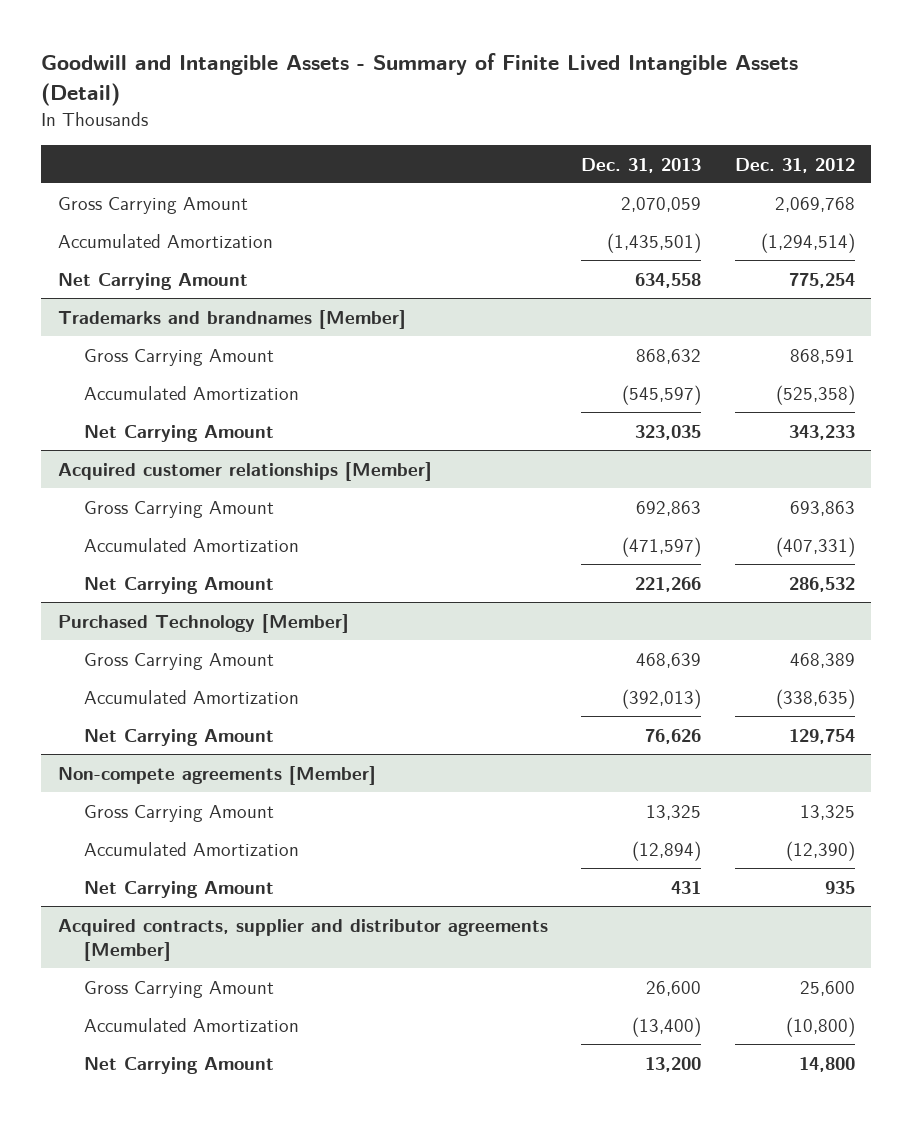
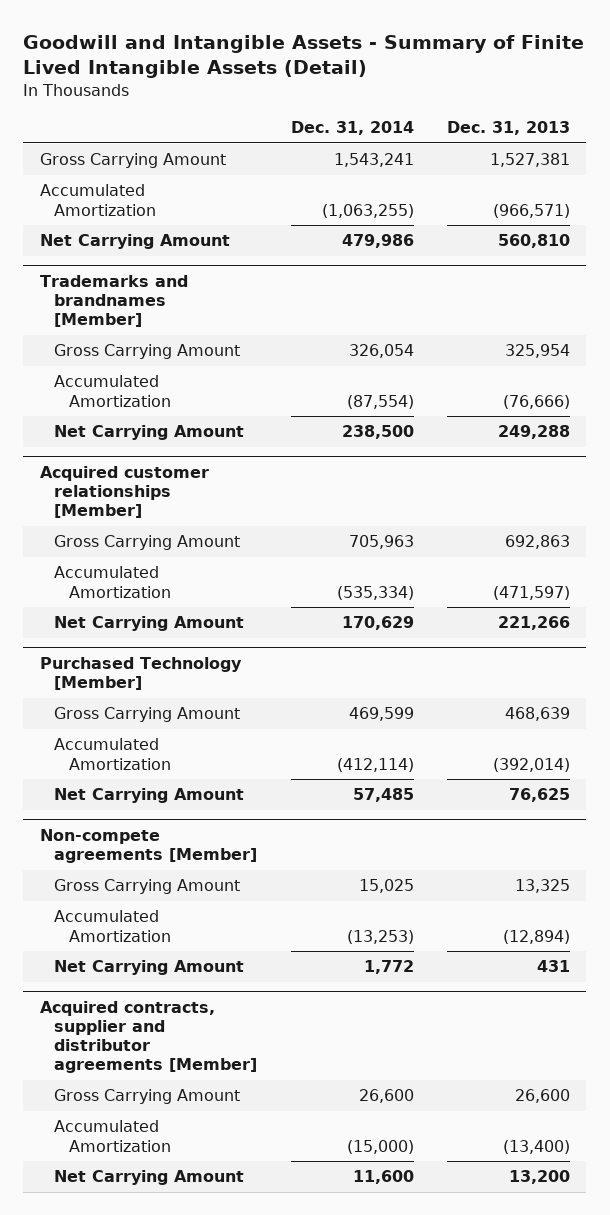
- | Dec. 31, 2013 | Dec. 31, 2012
+ | Dec. 31, 2014 | Dec. 31, 2013
- Gross Carrying Amount | 2,070,059 | 2,069,768
- Accumulated Amortization | (1,435,501) | (1,294,514)
- Net Carrying Amount | 634,558 | 775,254
+ Gross Carrying Amount | 1,543,241 | 1,527,381
+ Accumulated Amortization | (1,063,255) | (966,571)
+ Net Carrying Amount | 479,986 | 560,810
@ Trademarks and brandnames [Member]
- Gross Carrying Amount | 868,632 | 868,591
- Accumulated Amortization | (545,597) | (525,358)
- Net Carrying Amount | 323,035 | 343,233
+ Gross Carrying Amount | 326,054 | 325,954
+ Accumulated Amortization | (87,554) | (76,666)
+ Net Carrying Amount | 238,500 | 249,288
@ Purchased Technology [Member]
- Accumulated Amortization | (392,013) | (338,635)
- Net Carrying Amount | 76,626 | 129,754
+ Accumulated Amortization | (412,114) | (392,014)
+ Net Carrying Amount | 57,485 | 76,625

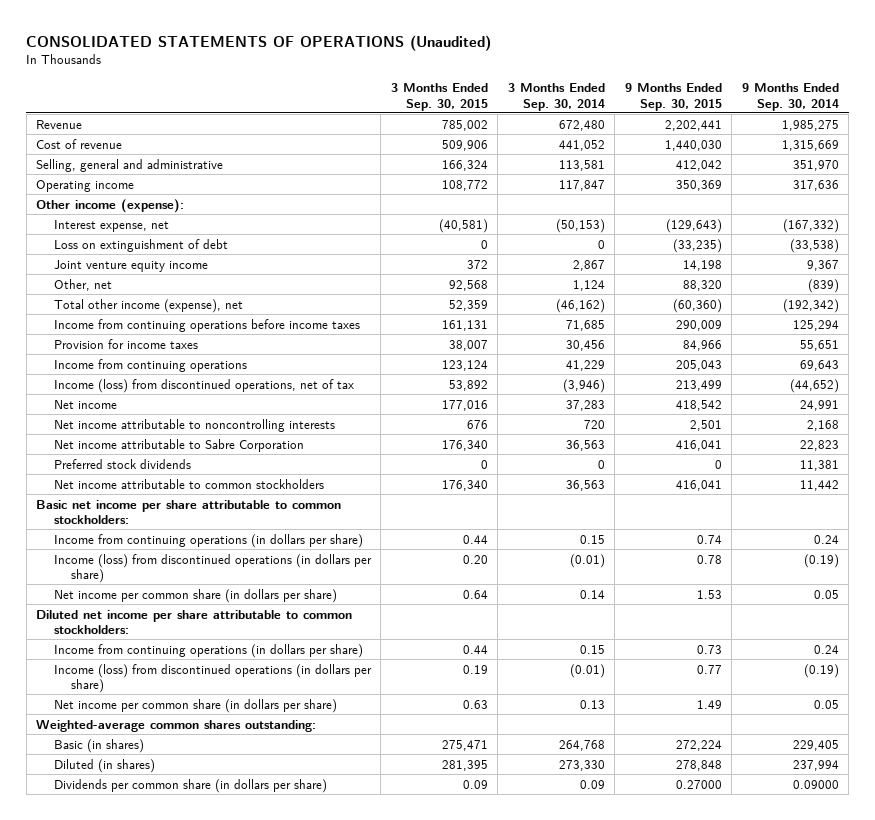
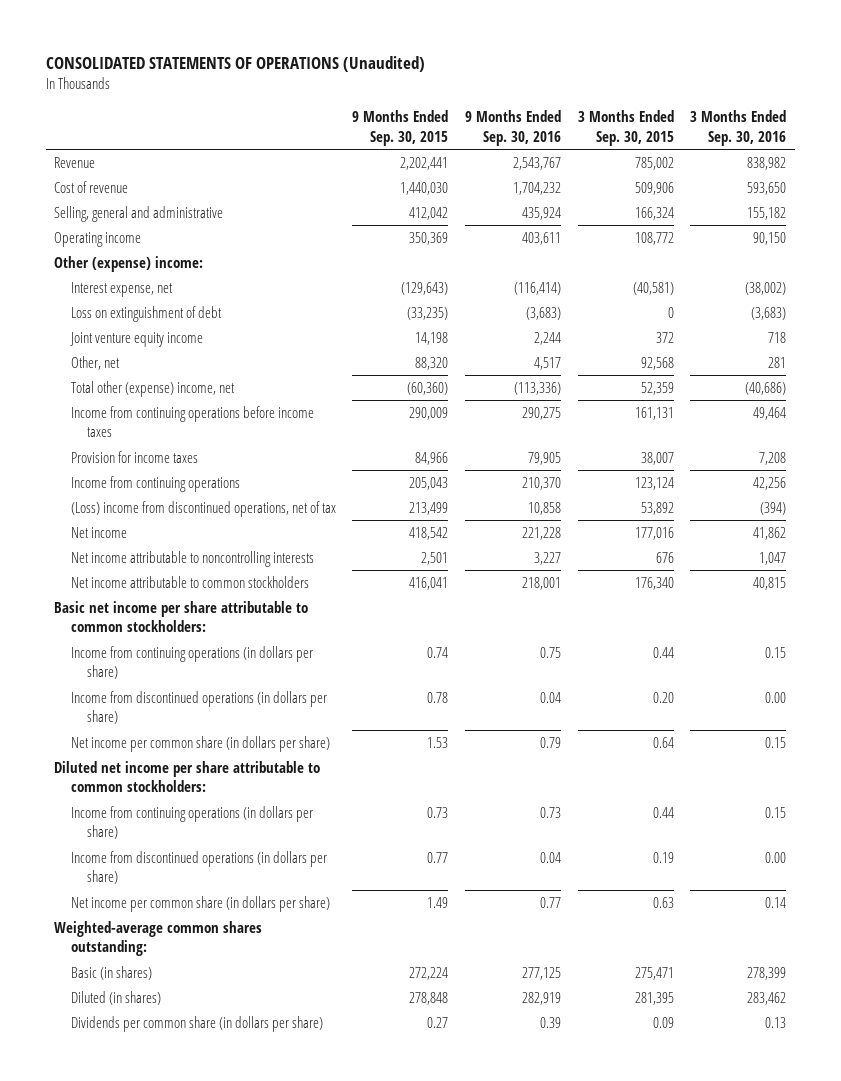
- | 3 Months Ended Sep. 30, 2015 | 3 Months Ended Sep. 30, 2014 | 9 Months Ended Sep. 30, 2015 | 9 Months Ended Sep. 30, 2014
+ | 9 Months Ended Sep. 30, 2015 | 9 Months Ended Sep. 30, 2016 | 3 Months Ended Sep. 30, 2015 | 3 Months Ended Sep. 30, 2016
- Other income (expense):
+ Other (expense) income:
- Total other income (expense), net | 52,359 | (46,162) | (60,360) | (192,342)
+ Total other (expense) income, net | (60,360) | (113,336) | 52,359 | (40,686)
- Income (loss) from discontinued operations, net of tax | 53,892 | (3,946) | 213,499 | (44,652)
+ (Loss) income from discontinued operations, net of tax | 213,499 | 10,858 | 53,892 | (394)
- Net income attributable to Sabre Corporation | 176,340 | 36,563 | 416,041 | 22,823
- Preferred stock dividends | 0 | 0 | 0 | 11,381
- Income (loss) from discontinued operations (in dollars per share) | 0.20 | (0.01) | 0.78 | (0.19)
+ Income from discontinued operations (in dollars per share) | 0.78 | 0.04 | 0.20 | 0.00
- Income (loss) from discontinued operations (in dollars per share) | 0.19 | (0.01) | 0.77 | (0.19)
+ Income from discontinued operations (in dollars per share) | 0.77 | 0.04 | 0.19 | 0.00
- Dividends per common share (in dollars per share) | 0.09 | 0.09 | 0.27000 | 0.09000
+ Dividends per common share (in dollars per share) | 0.27 | 0.39 | 0.09 | 0.13

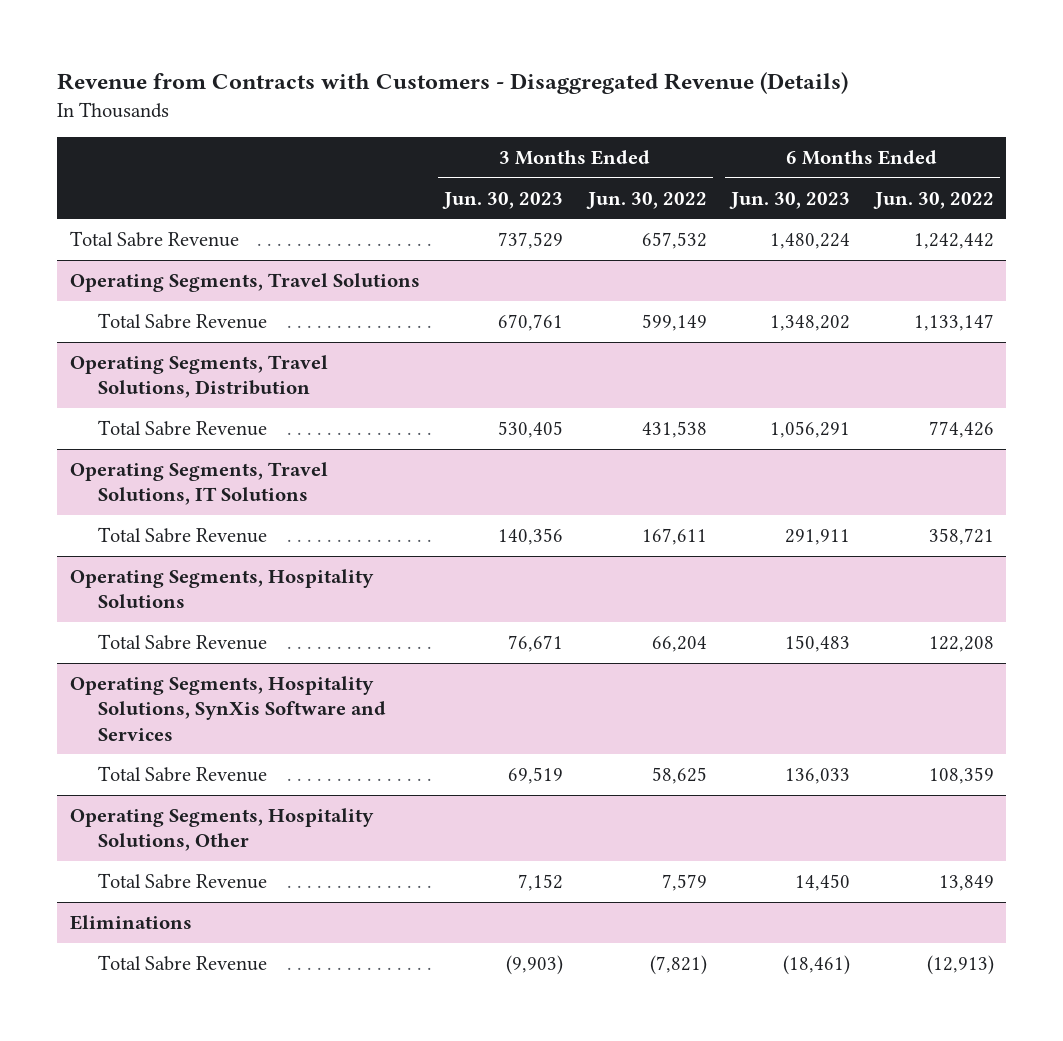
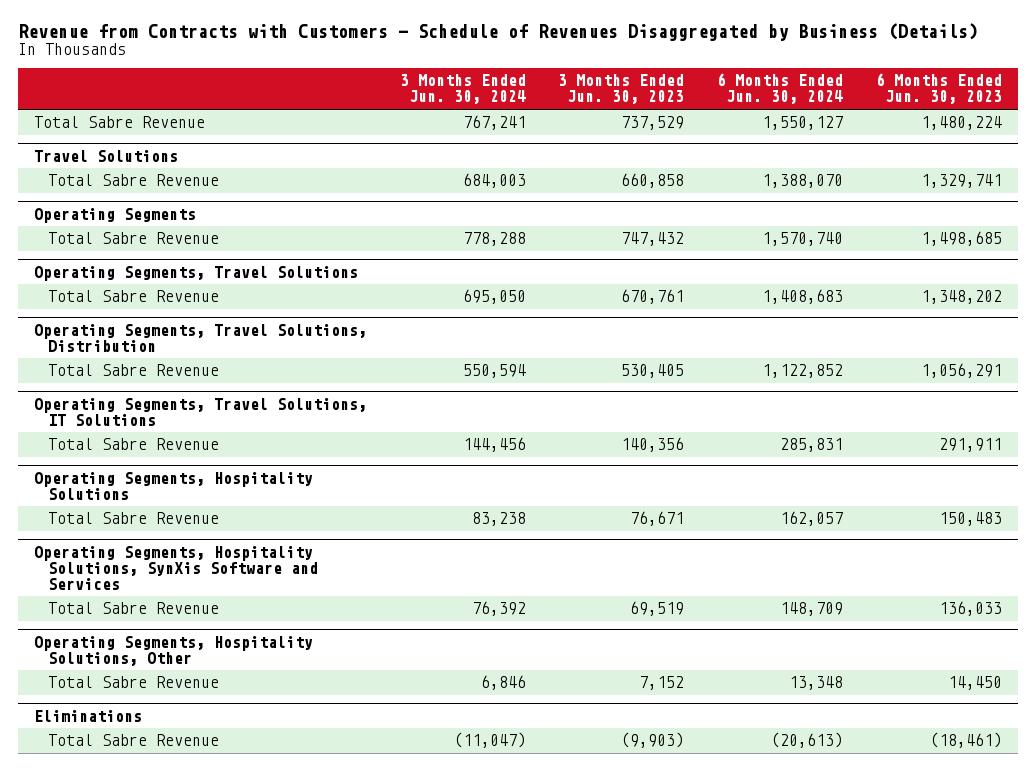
- Revenue from Contracts with Customers - Disaggregated Revenue (Details)
+ Revenue from Contracts with Customers - Schedule of Revenues Disaggregated by Business (Details)
- | 3 Months Ended Jun. 30, 2023 | 3 Months Ended Jun. 30, 2022 | 6 Months Ended Jun. 30, 2023 | 6 Months Ended Jun. 30, 2022
+ | 3 Months Ended Jun. 30, 2024 | 3 Months Ended Jun. 30, 2023 | 6 Months Ended Jun. 30, 2024 | 6 Months Ended Jun. 30, 2023
+ Travel Solutions
+ Total Sabre Revenue | 684,003 | 660,858 | 1,388,070 | 1,329,741
+ Operating Segments
+ Total Sabre Revenue | 778,288 | 747,432 | 1,570,740 | 1,498,685

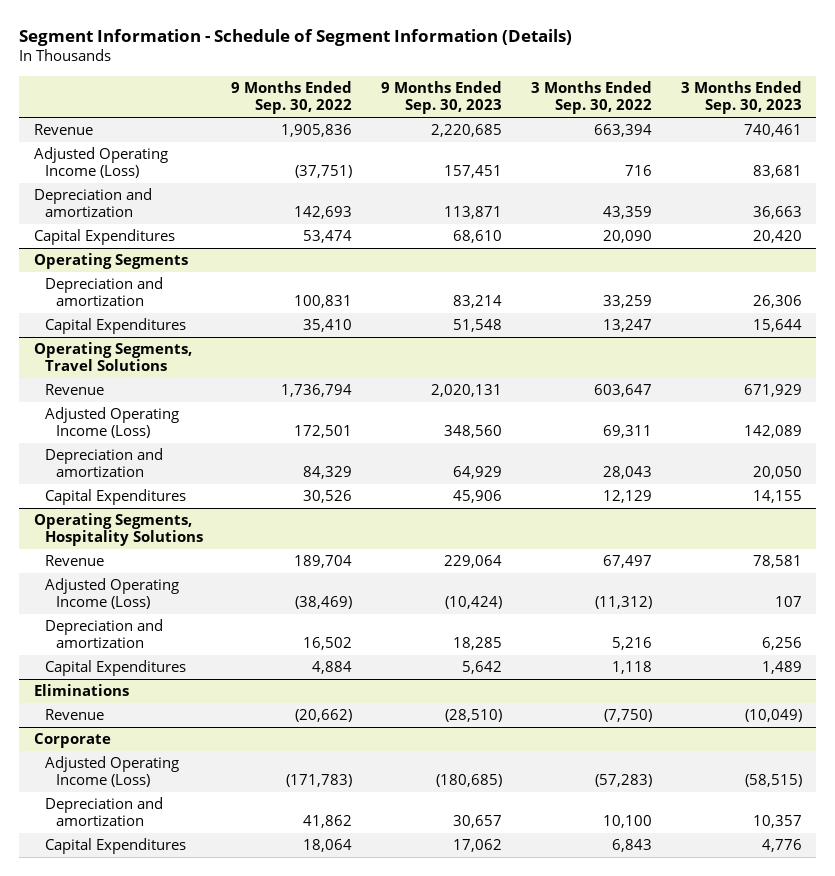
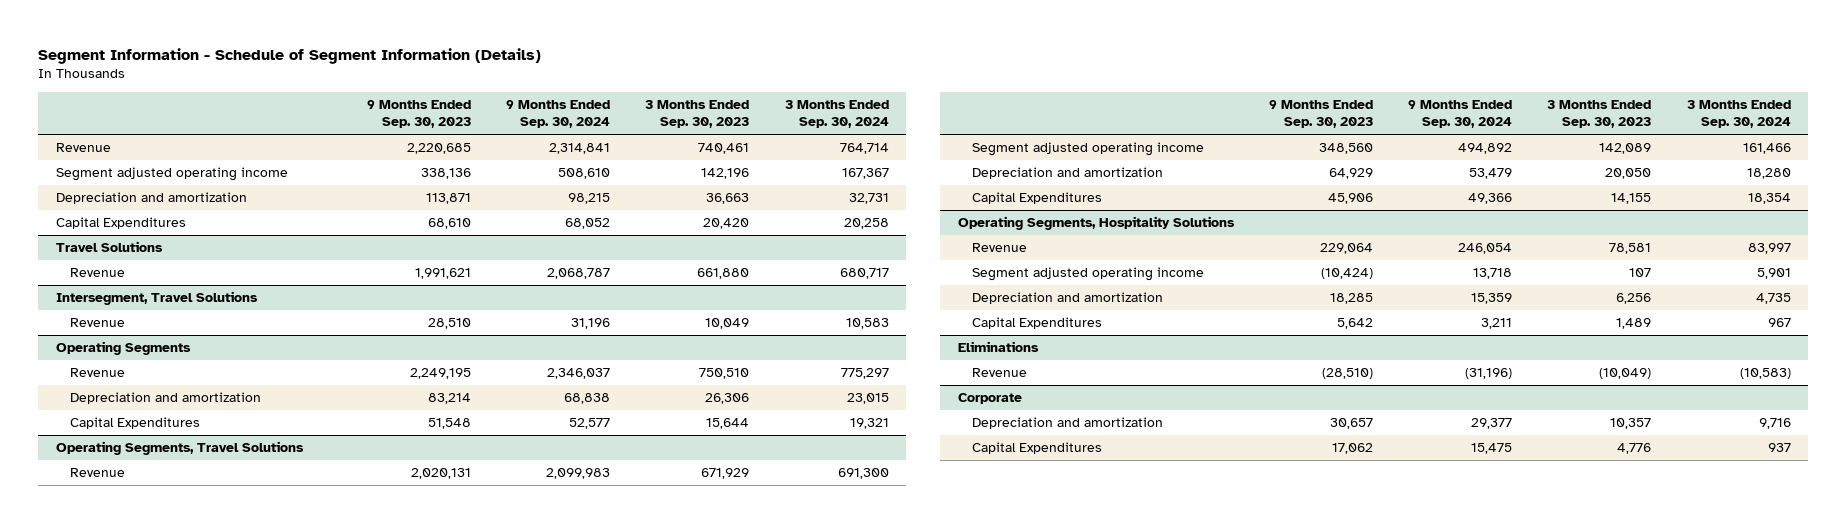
- | 9 Months Ended Sep. 30, 2022 | 9 Months Ended Sep. 30, 2023 | 3 Months Ended Sep. 30, 2022 | 3 Months Ended Sep. 30, 2023
+ | 9 Months Ended Sep. 30, 2023 | 9 Months Ended Sep. 30, 2024 | 3 Months Ended Sep. 30, 2023 | 3 Months Ended Sep. 30, 2024
- Adjusted Operating Income (Loss) | (37,751) | 157,451 | 716 | 83,681
+ Segment adjusted operating income | 338,136 | 508,610 | 142,196 | 167,367
+ Travel Solutions
+ Revenue | 1,991,621 | 2,068,787 | 661,880 | 680,717
+ Intersegment, Travel Solutions
+ Revenue | 28,510 | 31,196 | 10,049 | 10,583
@ Operating Segments
+ Revenue | 2,249,195 | 2,346,037 | 750,510 | 775,297
@ Operating Segments, Travel Solutions
- Adjusted Operating Income (Loss) | 172,501 | 348,560 | 69,311 | 142,089
+ Segment adjusted operating income | 348,560 | 494,892 | 142,089 | 161,466
@ Operating Segments, Hospitality Solutions
- Adjusted Operating Income (Loss) | (38,469) | (10,424) | (11,312) | 107
+ Segment adjusted operating income | (10,424) | 13,718 | 107 | 5,901
@ Corporate
- Adjusted Operating Income (Loss) | (171,783) | (180,685) | (57,283) | (58,515)

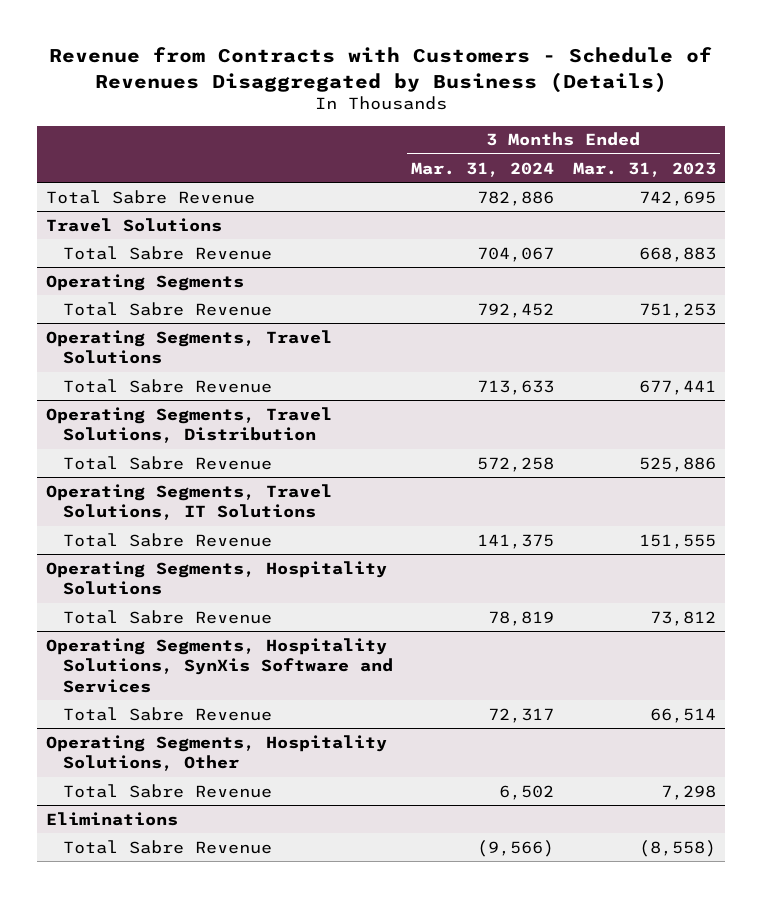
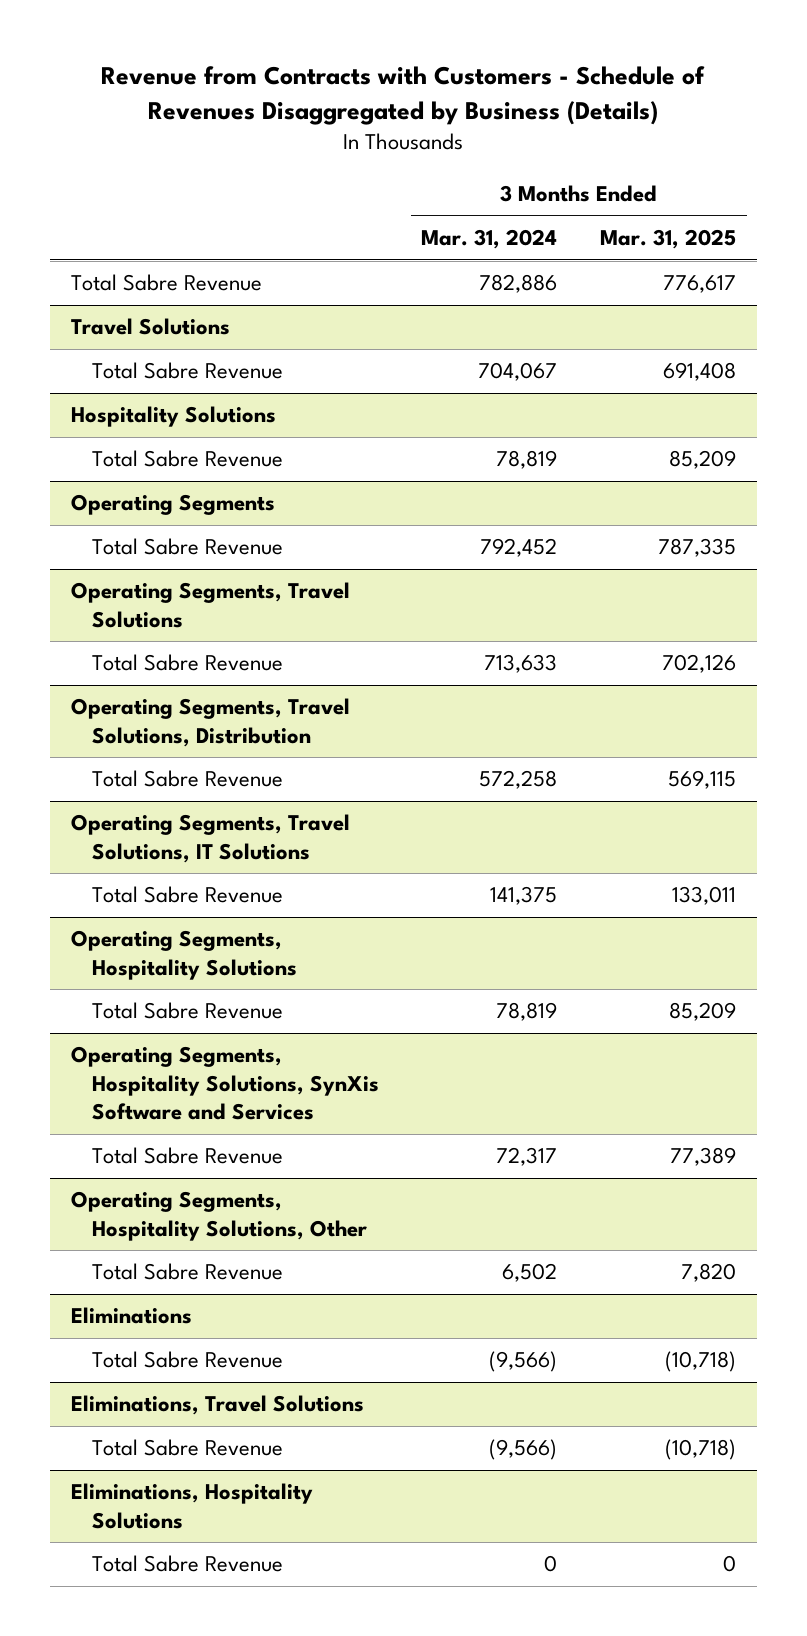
- | 3 Months Ended Mar. 31, 2024 | 3 Months Ended Mar. 31, 2023
+ | 3 Months Ended Mar. 31, 2024 | 3 Months Ended Mar. 31, 2025
+ Hospitality Solutions
+ Total Sabre Revenue | 78,819 | 85,209
+ Eliminations, Travel Solutions
+ Total Sabre Revenue | (9,566) | (10,718)
+ Eliminations, Hospitality Solutions
+ Total Sabre Revenue | 0 | 0

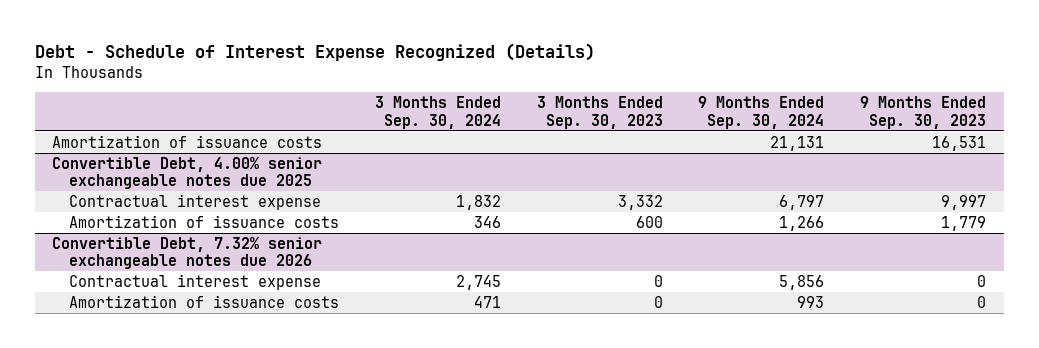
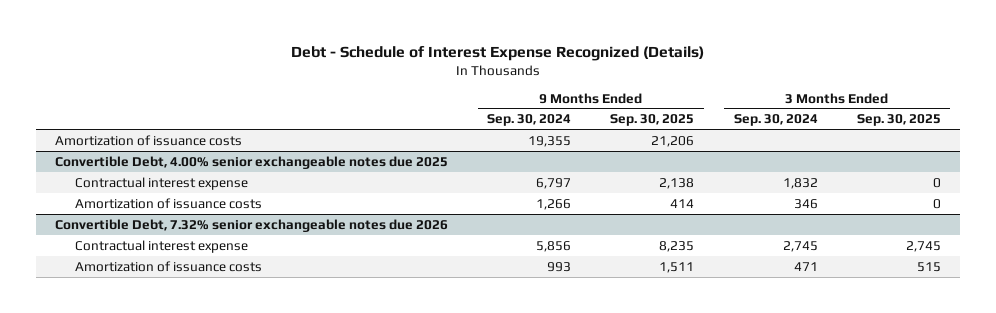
- | 3 Months Ended Sep. 30, 2024 | 3 Months Ended Sep. 30, 2023 | 9 Months Ended Sep. 30, 2024 | 9 Months Ended Sep. 30, 2023
+ | 9 Months Ended Sep. 30, 2024 | 9 Months Ended Sep. 30, 2025 | 3 Months Ended Sep. 30, 2024 | 3 Months Ended Sep. 30, 2025
- Amortization of issuance costs | | | 21,131 | 16,531
+ Amortization of issuance costs | 19,355 | 21,206 | |

